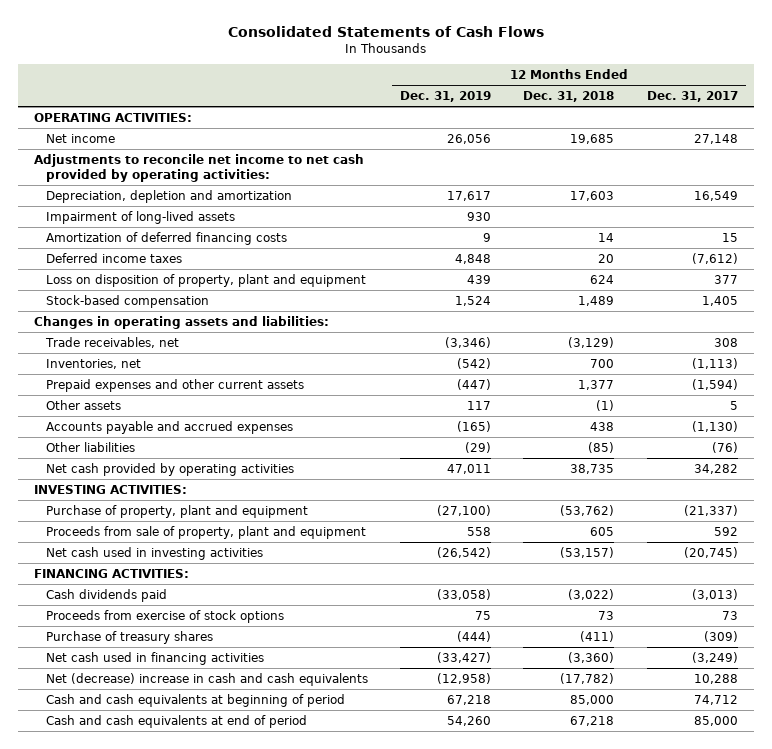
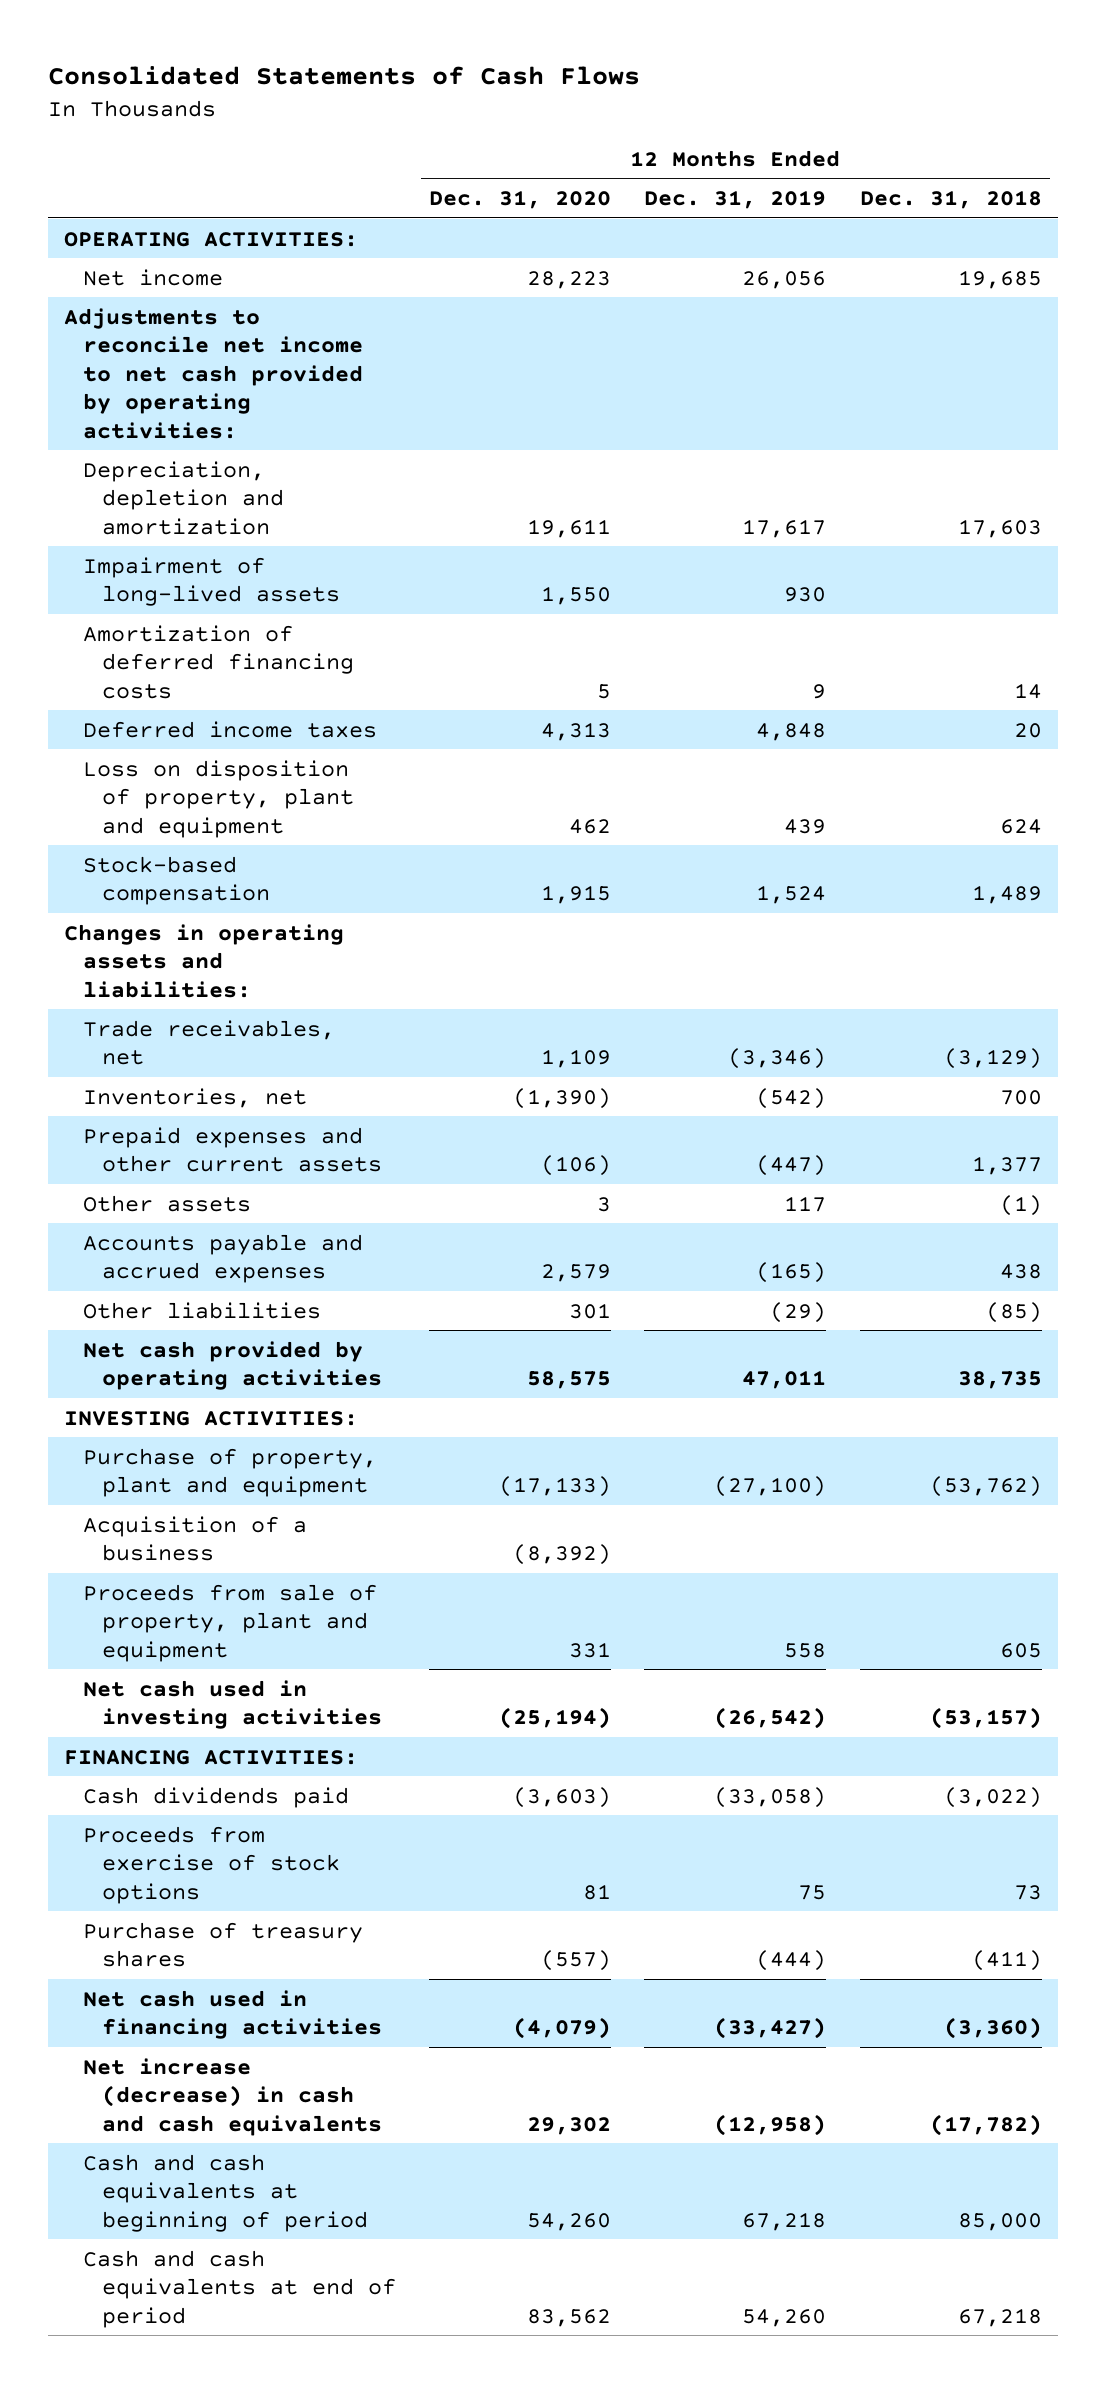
- | 12 Months Ended Dec. 31, 2019 | 12 Months Ended Dec. 31, 2018 | 12 Months Ended Dec. 31, 2017
+ | 12 Months Ended Dec. 31, 2020 | 12 Months Ended Dec. 31, 2019 | 12 Months Ended Dec. 31, 2018
+ Acquisition of a business | (8,392) | |
- Net (decrease) increase in cash and cash equivalents | (12,958) | (17,782) | 10,288
+ Net increase (decrease) in cash and cash equivalents | 29,302 | (12,958) | (17,782)

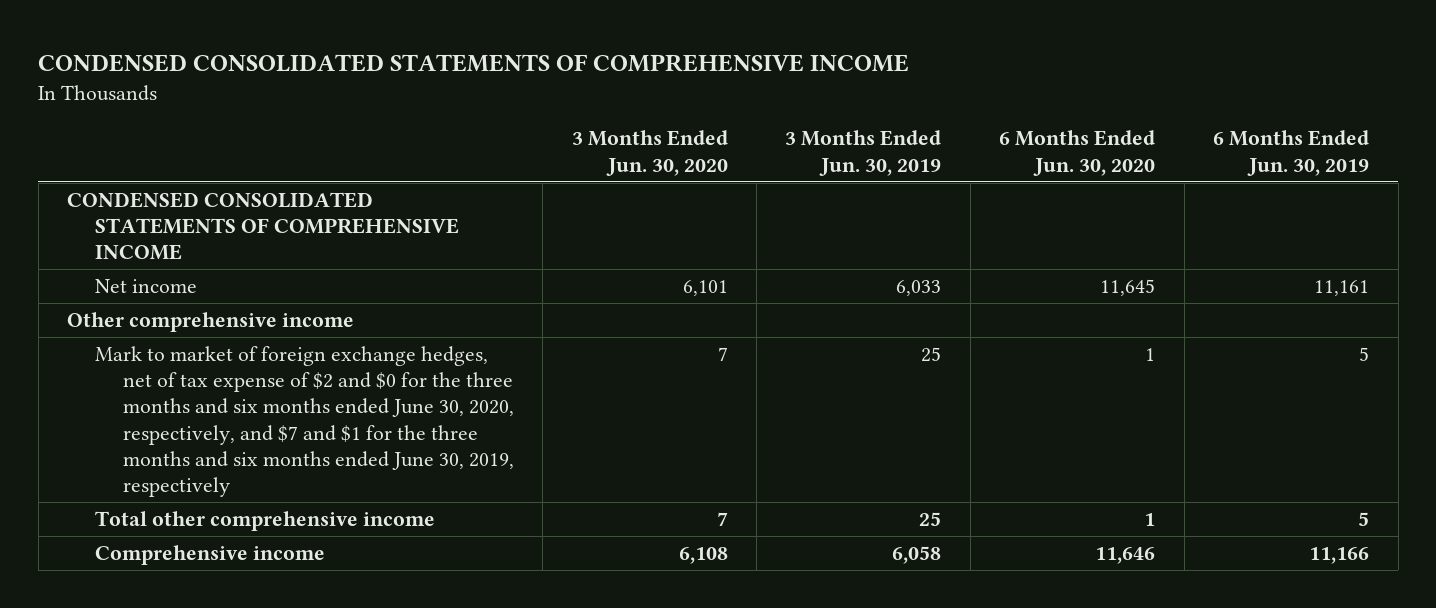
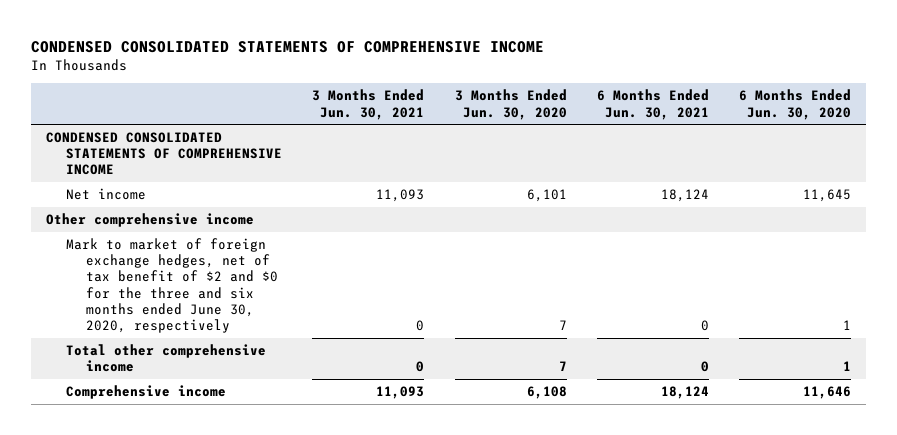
- | 3 Months Ended Jun. 30, 2020 | 3 Months Ended Jun. 30, 2019 | 6 Months Ended Jun. 30, 2020 | 6 Months Ended Jun. 30, 2019
+ | 3 Months Ended Jun. 30, 2021 | 3 Months Ended Jun. 30, 2020 | 6 Months Ended Jun. 30, 2021 | 6 Months Ended Jun. 30, 2020
- Mark to market of foreign exchange hedges, net of tax expense of $2 and $0 for the three months and six months ended June 30, 2020, respectively, and $7 and $1 for the three months and six months ended June 30, 2019, respectively | 7 | 25 | 1 | 5
+ Mark to market of foreign exchange hedges, net of tax benefit of $2 and $0 for the three and six months ended June 30, 2020, respectively | 0 | 7 | 0 | 1

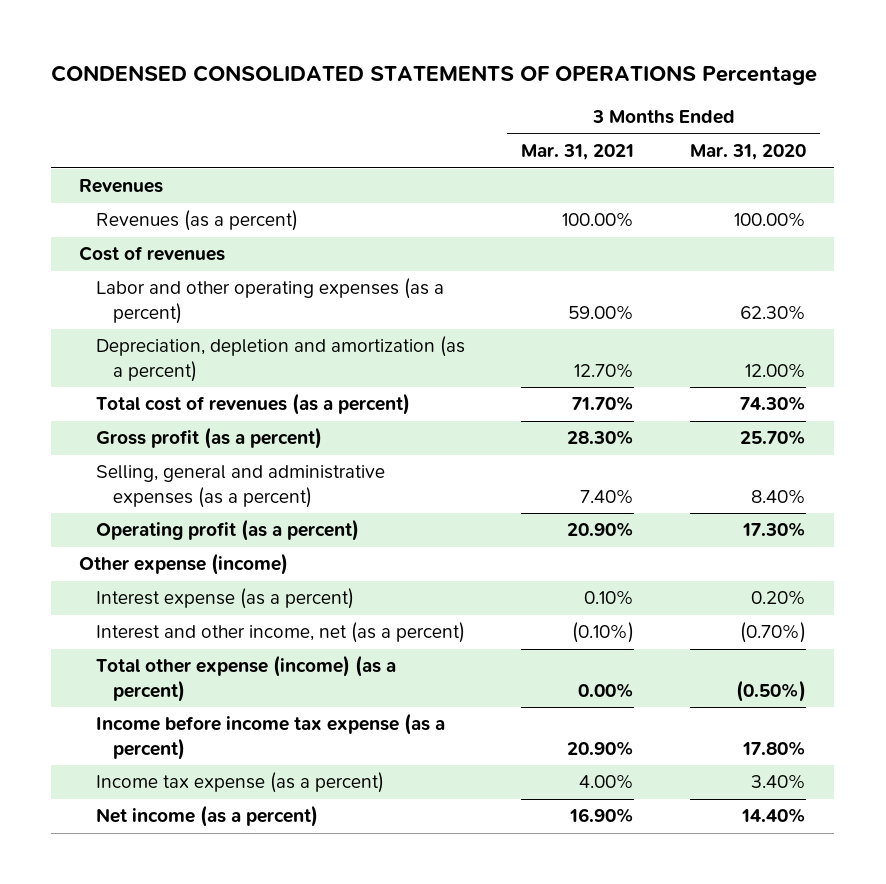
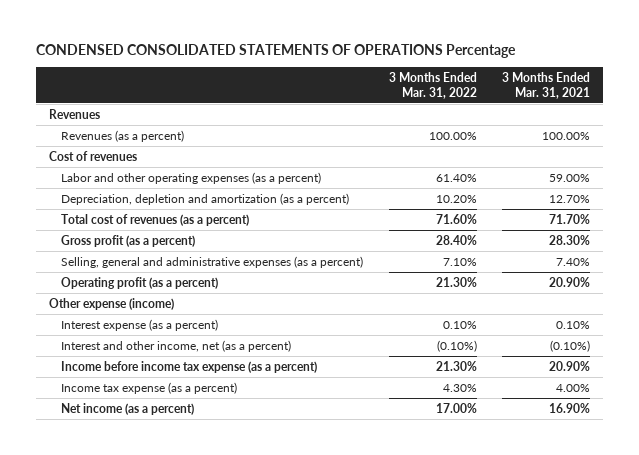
- | 3 Months Ended Mar. 31, 2021 | 3 Months Ended Mar. 31, 2020
+ | 3 Months Ended Mar. 31, 2022 | 3 Months Ended Mar. 31, 2021
- Total other expense (income) (as a percent) | 0.00% | (0.50%)

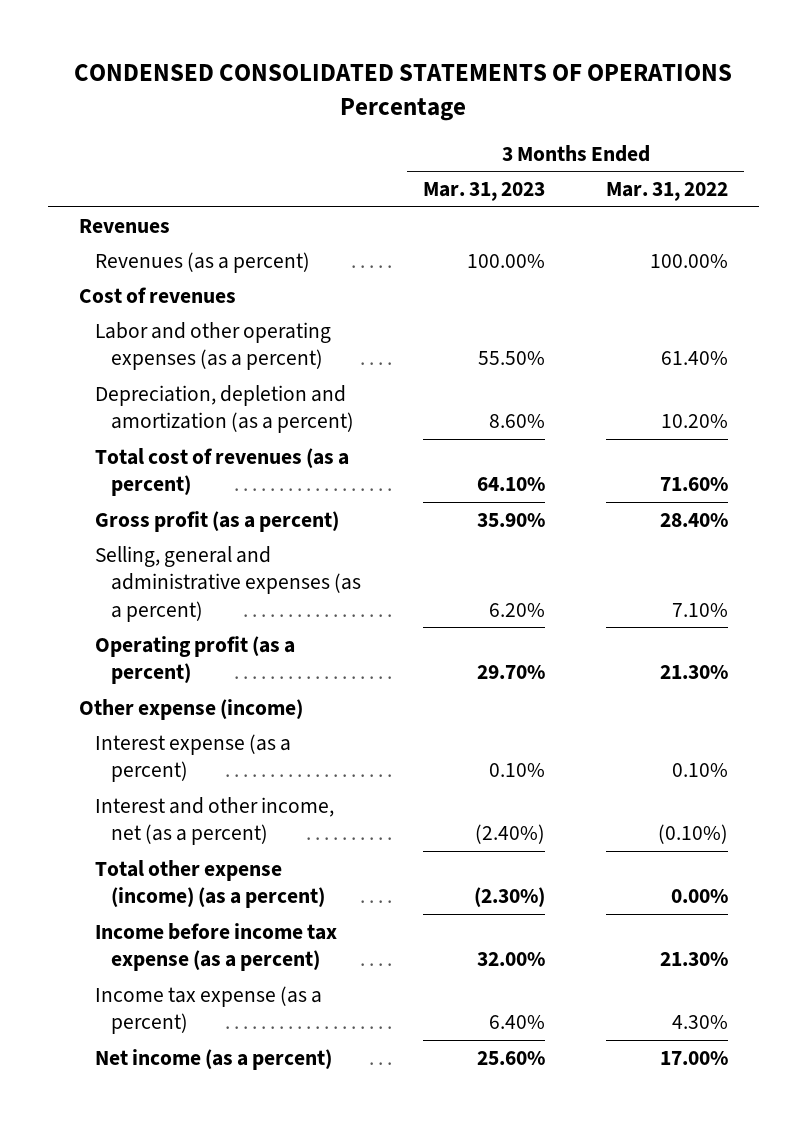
- | 3 Months Ended Mar. 31, 2022 | 3 Months Ended Mar. 31, 2021
+ | 3 Months Ended Mar. 31, 2023 | 3 Months Ended Mar. 31, 2022
+ Total other expense (income) (as a percent) | (2.30%) | 0.00%

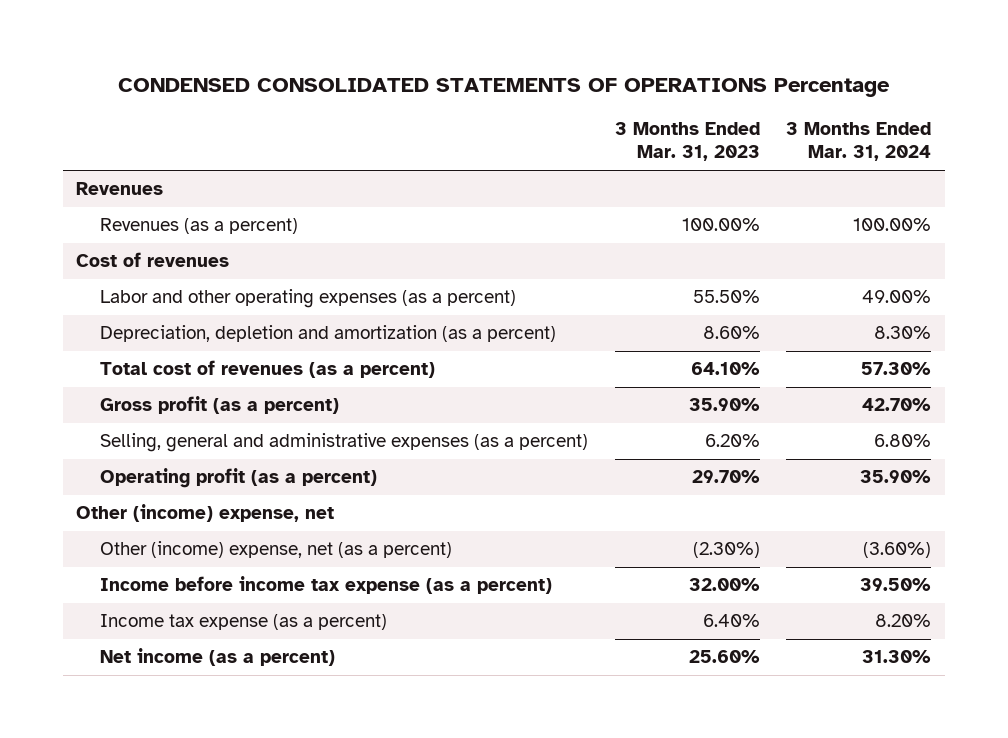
- | 3 Months Ended Mar. 31, 2023 | 3 Months Ended Mar. 31, 2022
+ | 3 Months Ended Mar. 31, 2023 | 3 Months Ended Mar. 31, 2024
- Other expense (income)
- Interest expense (as a percent) | 0.10% | 0.10%
- Interest and other income, net (as a percent) | (2.40%) | (0.10%)
- Total other expense (income) (as a percent) | (2.30%) | 0.00%
+ Other (income) expense, net
+ Other (income) expense, net (as a percent) | (2.30%) | (3.60%)

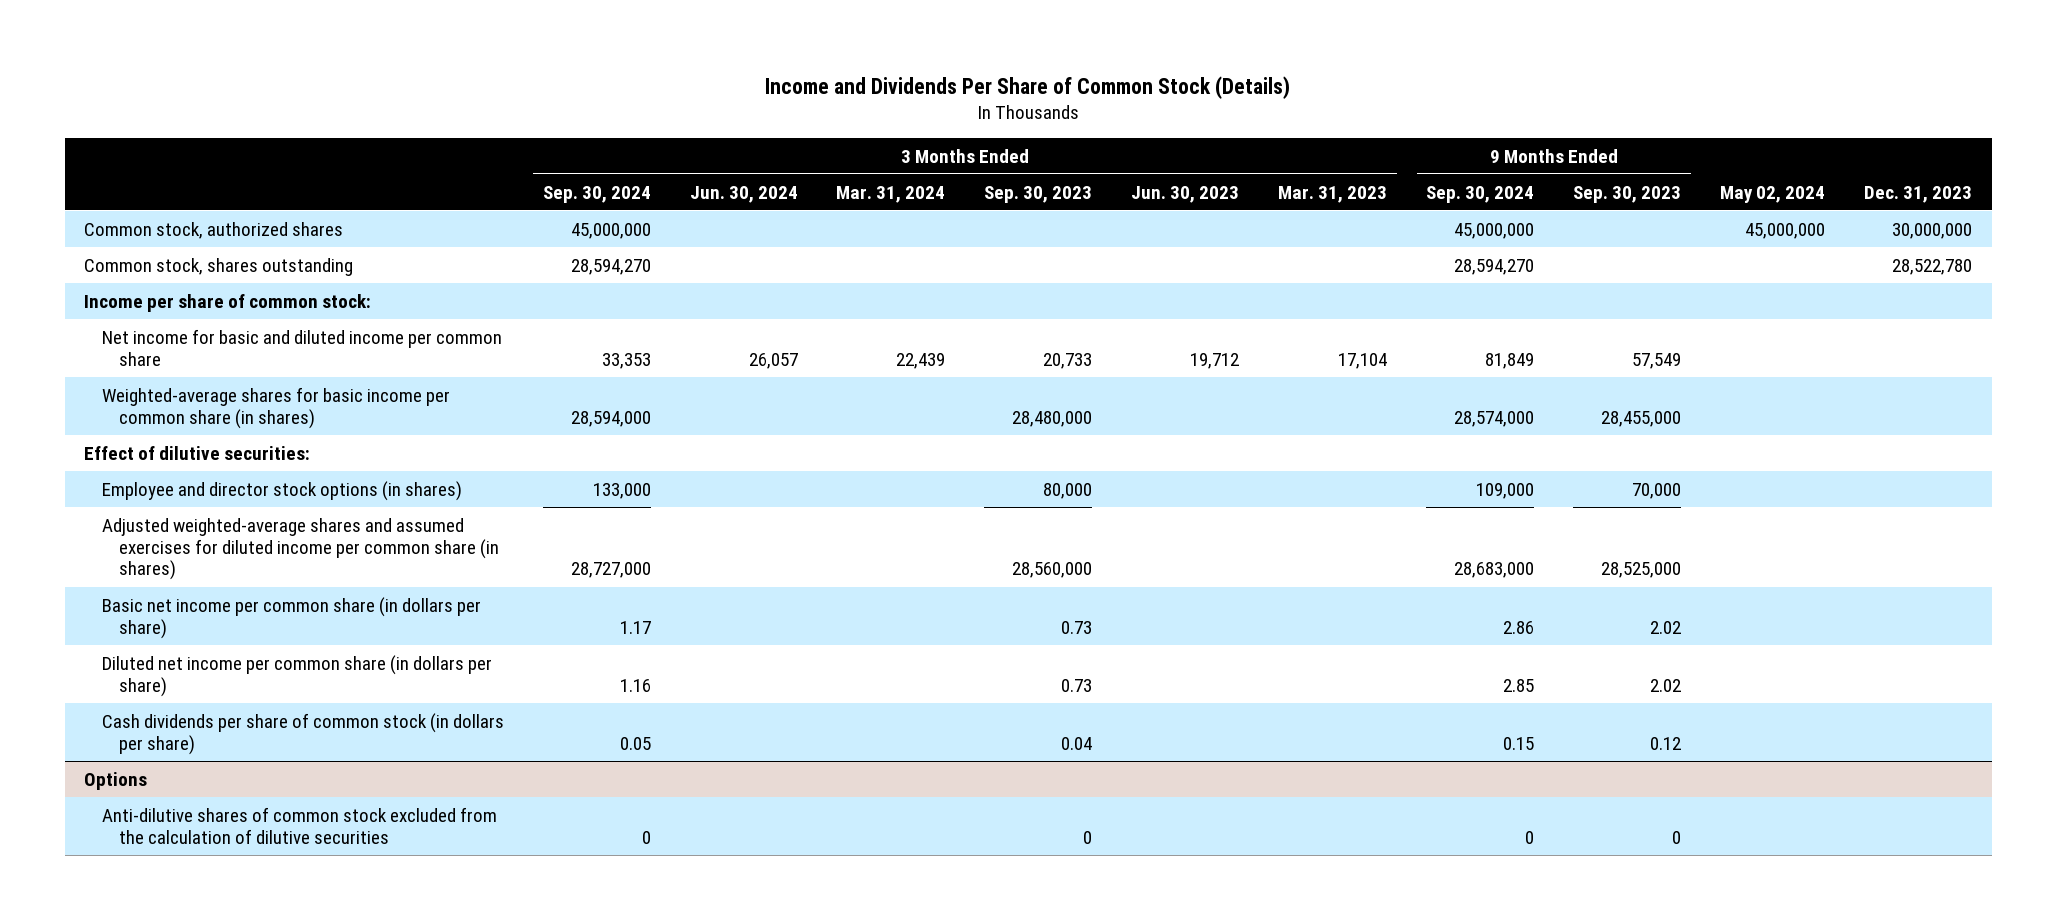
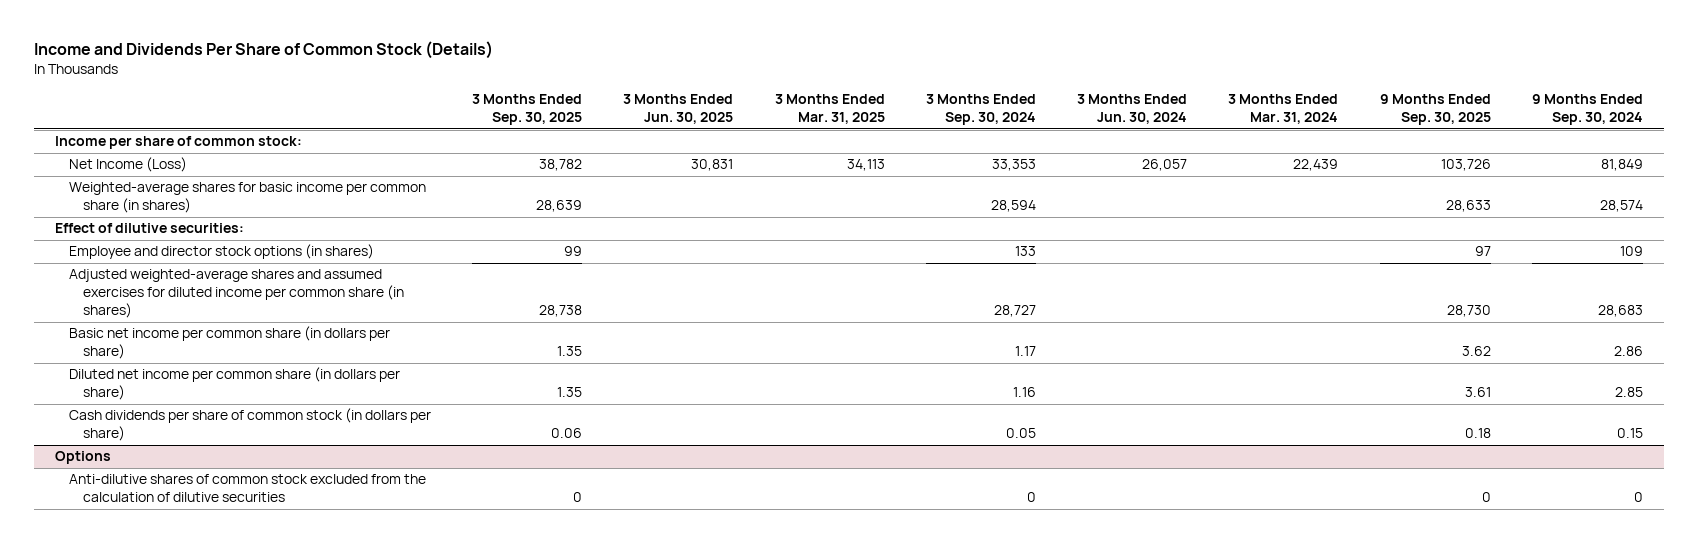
- | 3 Months Ended Sep. 30, 2024 | 3 Months Ended Jun. 30, 2024 | 3 Months Ended Mar. 31, 2024 | 3 Months Ended Sep. 30, 2023 | 3 Months Ended Jun. 30, 2023 | 3 Months Ended Mar. 31, 2023 | 9 Months Ended Sep. 30, 2024 | 9 Months Ended Sep. 30, 2023 | May 02, 2024 | Dec. 31, 2023
+ | 3 Months Ended Sep. 30, 2025 | 3 Months Ended Jun. 30, 2025 | 3 Months Ended Mar. 31, 2025 | 3 Months Ended Sep. 30, 2024 | 3 Months Ended Jun. 30, 2024 | 3 Months Ended Mar. 31, 2024 | 9 Months Ended Sep. 30, 2025 | 9 Months Ended Sep. 30, 2024
- Common stock, authorized shares | 45,000,000 | | | | | | 45,000,000 | | 45,000,000 | 30,000,000
- Common stock, shares outstanding | 28,594,270 | | | | | | 28,594,270 | | | 28,522,780
- Net income for basic and diluted income per common share | 33,353 | 26,057 | 22,439 | 20,733 | 19,712 | 17,104 | 81,849 | 57,549 | |
- Weighted-average shares for basic income per common share (in shares) | 28,594,000 | | | 28,480,000 | | | 28,574,000 | 28,455,000 | |
+ Net Income (Loss) | 38,782 | 30,831 | 34,113 | 33,353 | 26,057 | 22,439 | 103,726 | 81,849
+ Weighted-average shares for basic income per common share (in shares) | 28,639 | | | 28,594 | | | 28,633 | 28,574
- Employee and director stock options (in shares) | 133,000 | | | 80,000 | | | 109,000 | 70,000 | |
- Adjusted weighted-average shares and assumed exercises for diluted income per common share (in shares) | 28,727,000 | | | 28,560,000 | | | 28,683,000 | 28,525,000 | |
+ Employee and director stock options (in shares) | 99 | | | 133 | | | 97 | 109
+ Adjusted weighted-average shares and assumed exercises for diluted income per common share (in shares) | 28,738 | | | 28,727 | | | 28,730 | 28,683

